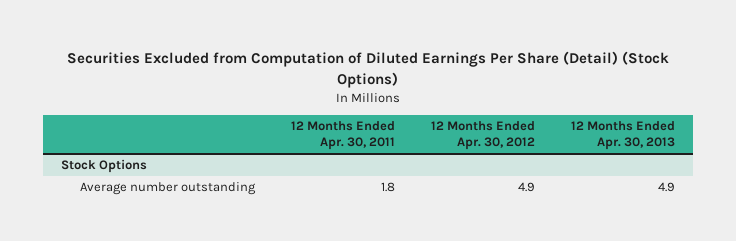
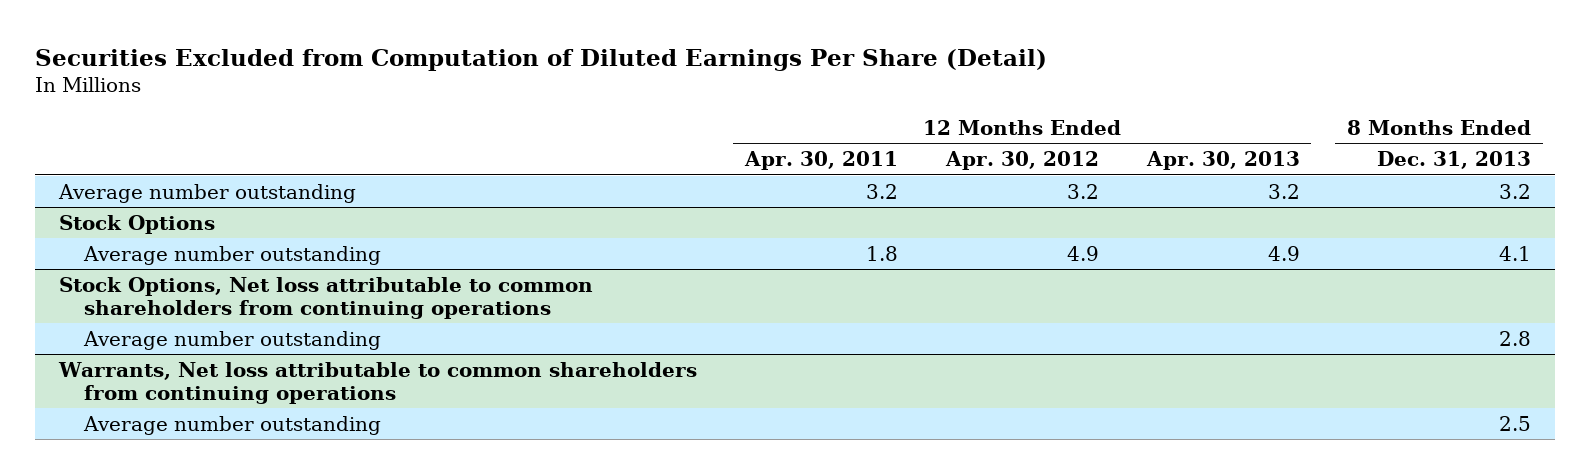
- Securities Excluded from Computation of Diluted Earnings Per Share (Detail) (Stock Options)
+ Securities Excluded from Computation of Diluted Earnings Per Share (Detail)
- | 12 Months Ended Apr. 30, 2011 | 12 Months Ended Apr. 30, 2012 | 12 Months Ended Apr. 30, 2013
+ | 12 Months Ended Apr. 30, 2011 | 12 Months Ended Apr. 30, 2012 | 12 Months Ended Apr. 30, 2013 | 8 Months Ended Dec. 31, 2013
+ Average number outstanding | 3.2 | 3.2 | 3.2 | 3.2
+ Stock Options, Net loss attributable to common shareholders from continuing operations
+ Average number outstanding | | | | 2.8
+ Warrants, Net loss attributable to common shareholders from continuing operations
+ Average number outstanding | | | | 2.5

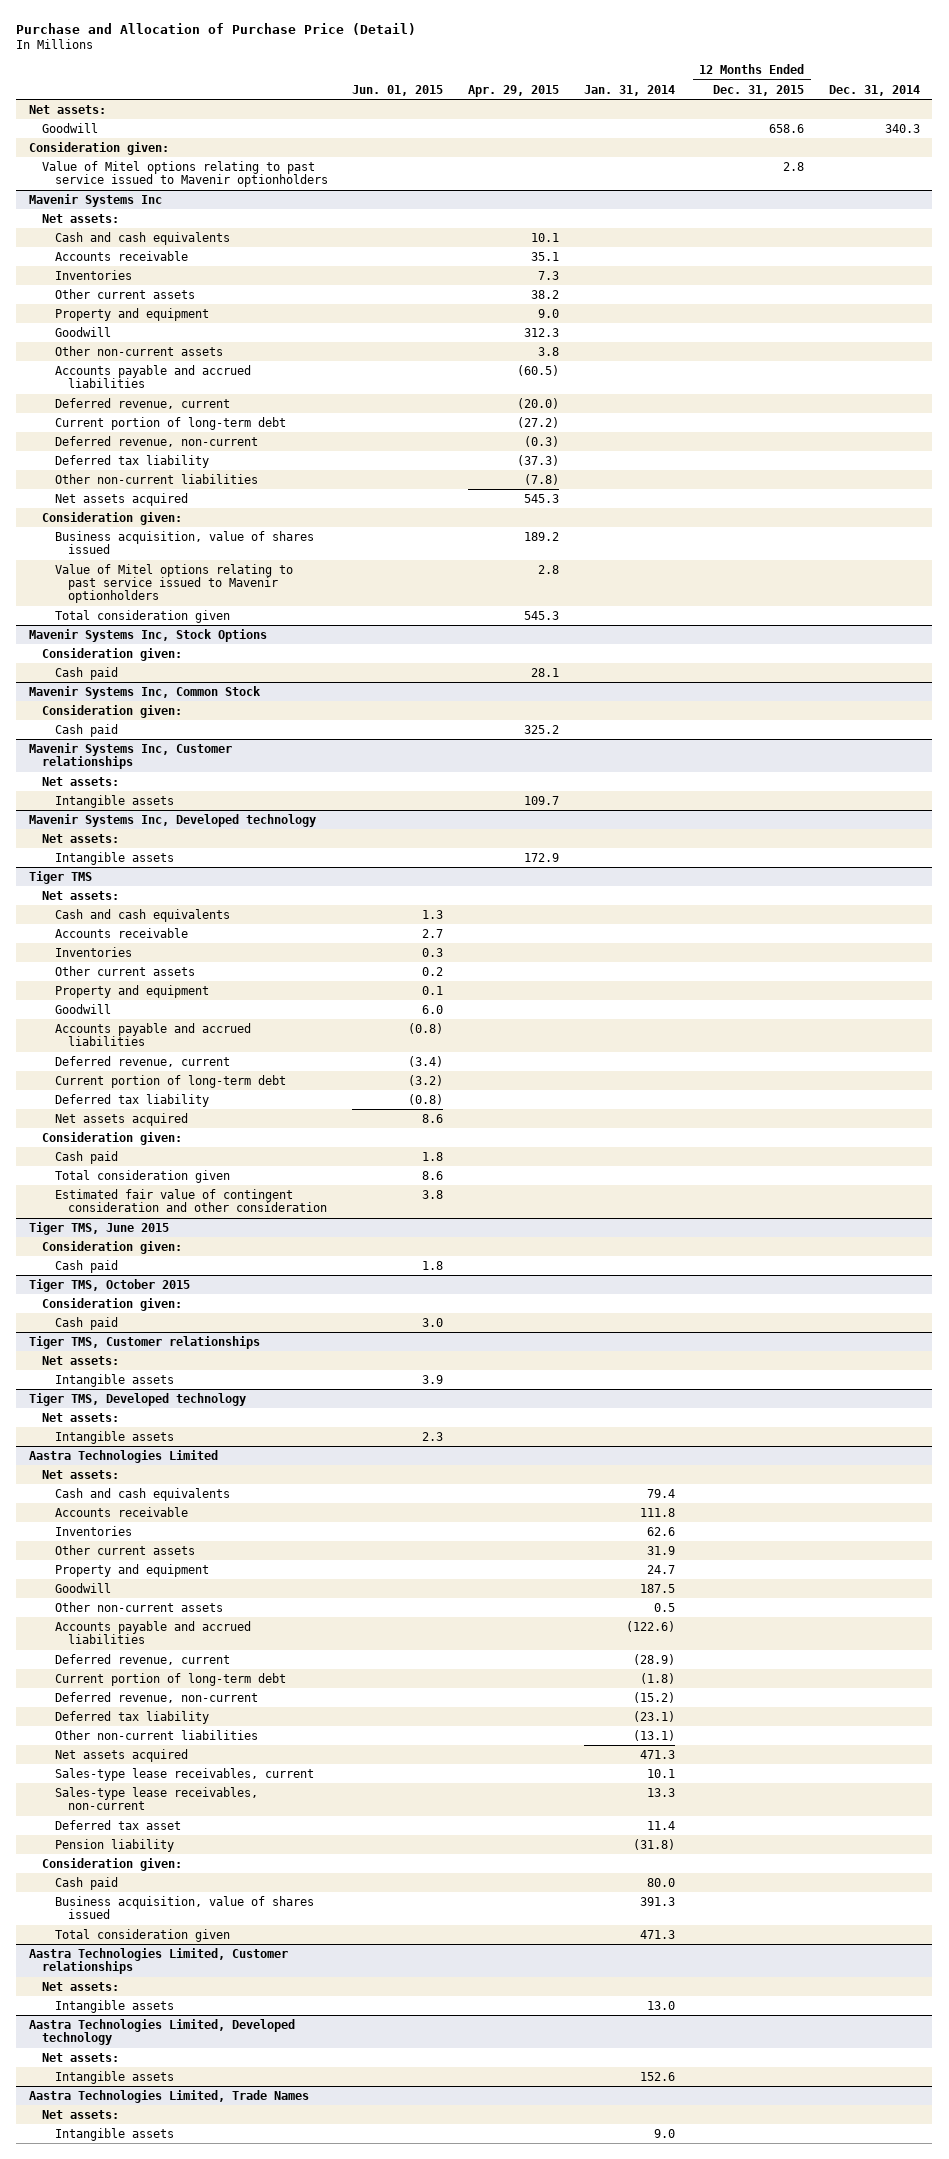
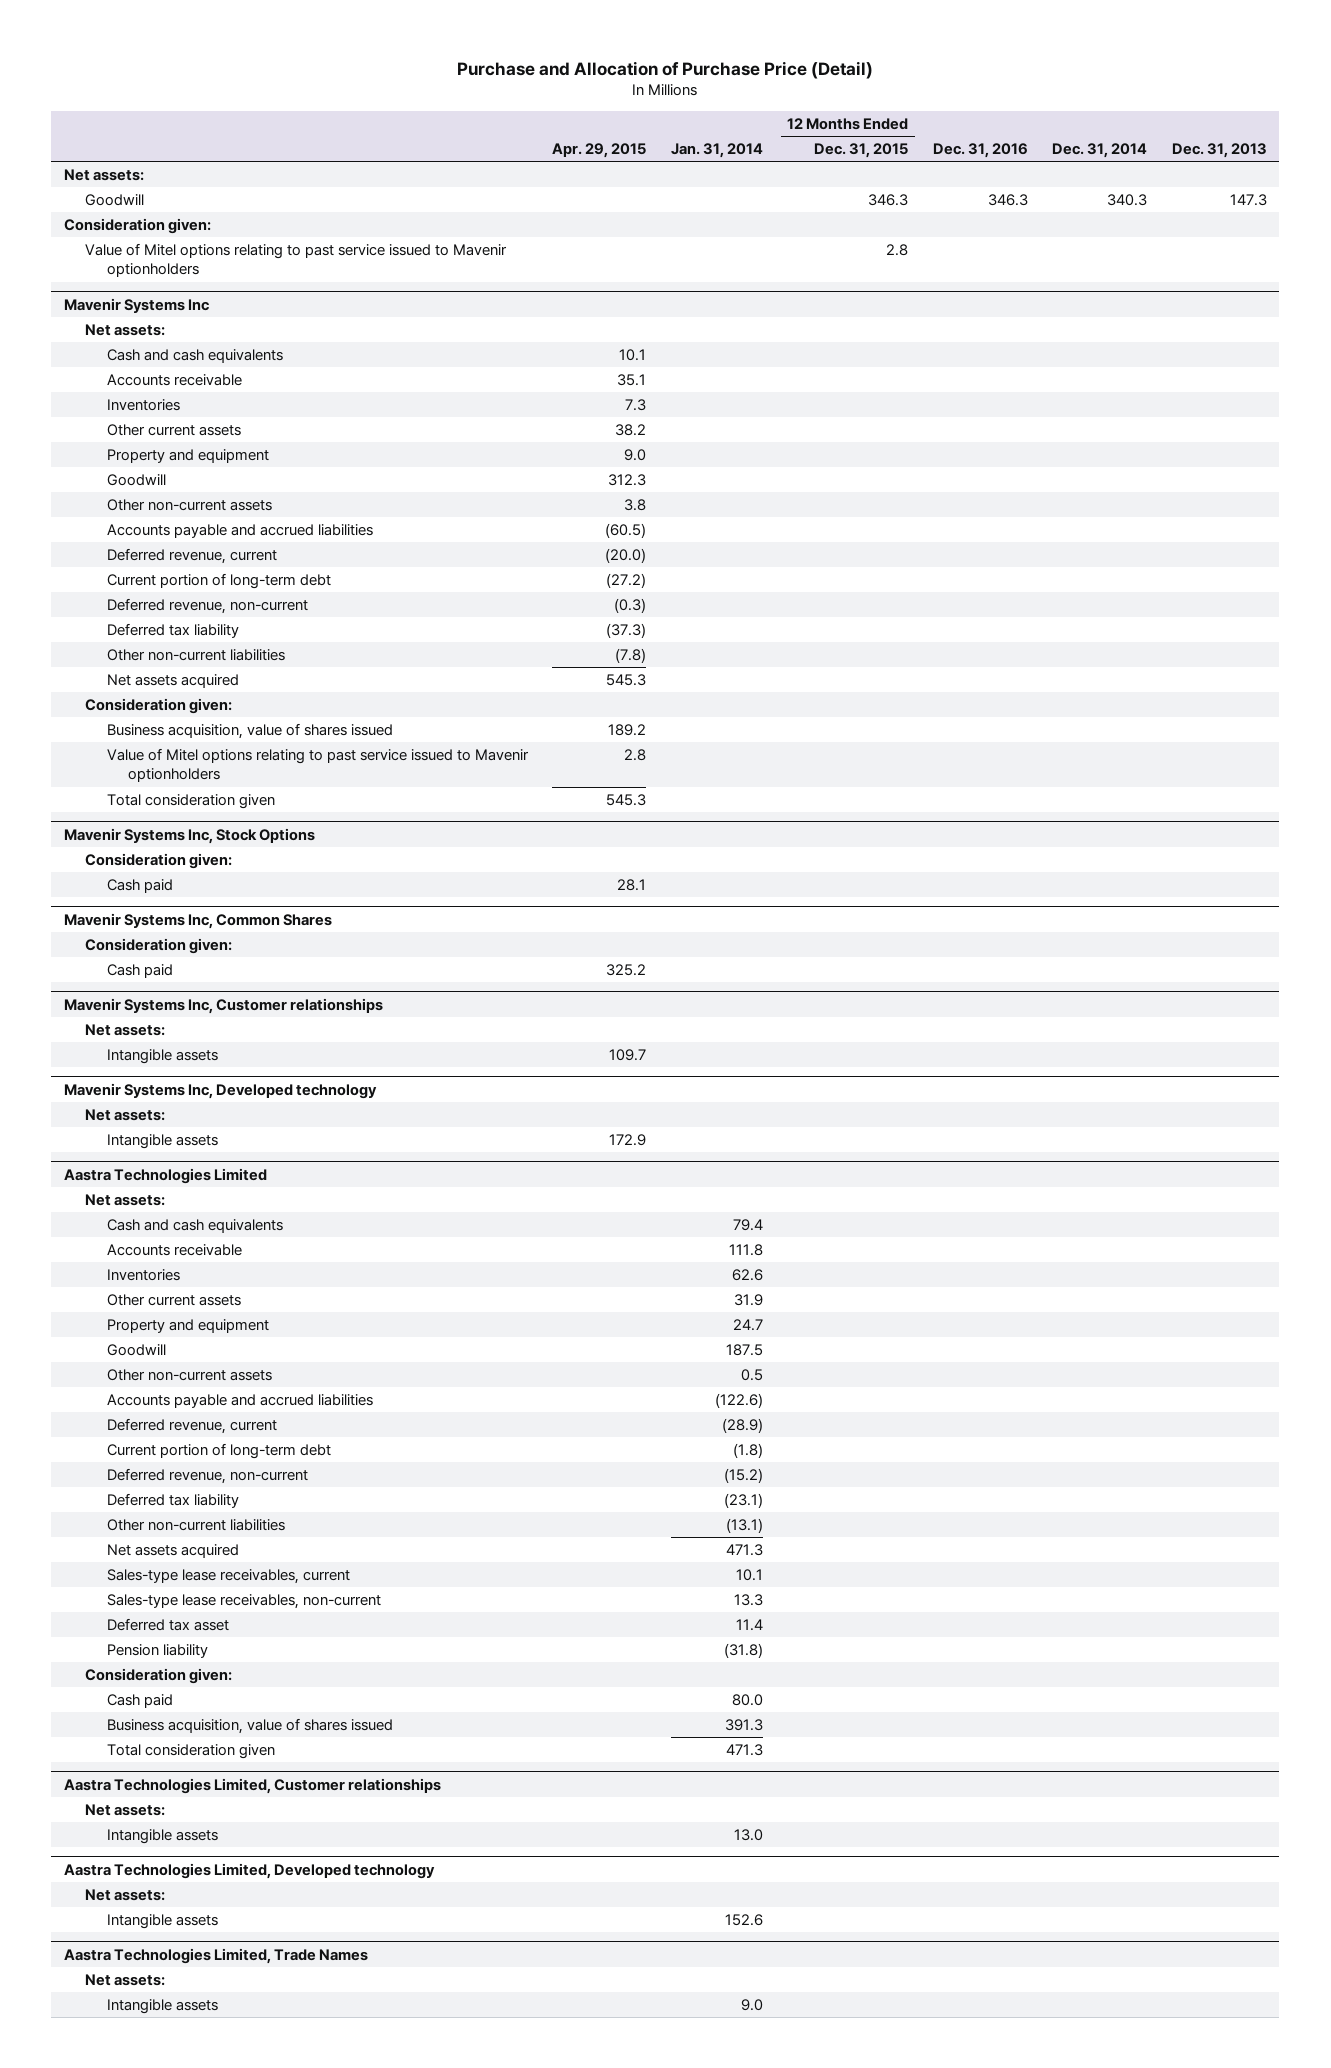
- | Jun. 01, 2015 | Apr. 29, 2015 | Jan. 31, 2014 | 12 Months Ended Dec. 31, 2015 | Dec. 31, 2014
+ | Apr. 29, 2015 | Jan. 31, 2014 | 12 Months Ended Dec. 31, 2015 | Dec. 31, 2016 | Dec. 31, 2014 | Dec. 31, 2013
- Goodwill | | | | 658.6 | 340.3
+ Goodwill | | | 346.3 | 346.3 | 340.3 | 147.3
- Mavenir Systems Inc, Common Stock
+ Mavenir Systems Inc, Common Shares
- Tiger TMS
- Net assets:
- Cash and cash equivalents | 1.3 | | | |
- Accounts receivable | 2.7 | | | |
- Inventories | 0.3 | | | |
- Other current assets | 0.2 | | | |
- Property and equipment | 0.1 | | | |
- Goodwill | 6.0 | | | |
- Accounts payable and accrued liabilities | (0.8) | | | |
- Deferred revenue, current | (3.4) | | | |
- Current portion of long-term debt | (3.2) | | | |
- Deferred tax liability | (0.8) | | | |
- Net assets acquired | 8.6 | | | |
- Consideration given:
- Cash paid | 1.8 | | | |
- Total consideration given | 8.6 | | | |
- Estimated fair value of contingent consideration and other consideration | 3.8 | | | |
- Tiger TMS, June 2015
- Consideration given:
- Cash paid | 1.8 | | | |
- Tiger TMS, October 2015
- Consideration given:
- Cash paid | 3.0 | | | |
- Tiger TMS, Customer relationships
- Net assets:
- Intangible assets | 3.9 | | | |
- Tiger TMS, Developed technology
- Net assets:
- Intangible assets | 2.3 | | | |

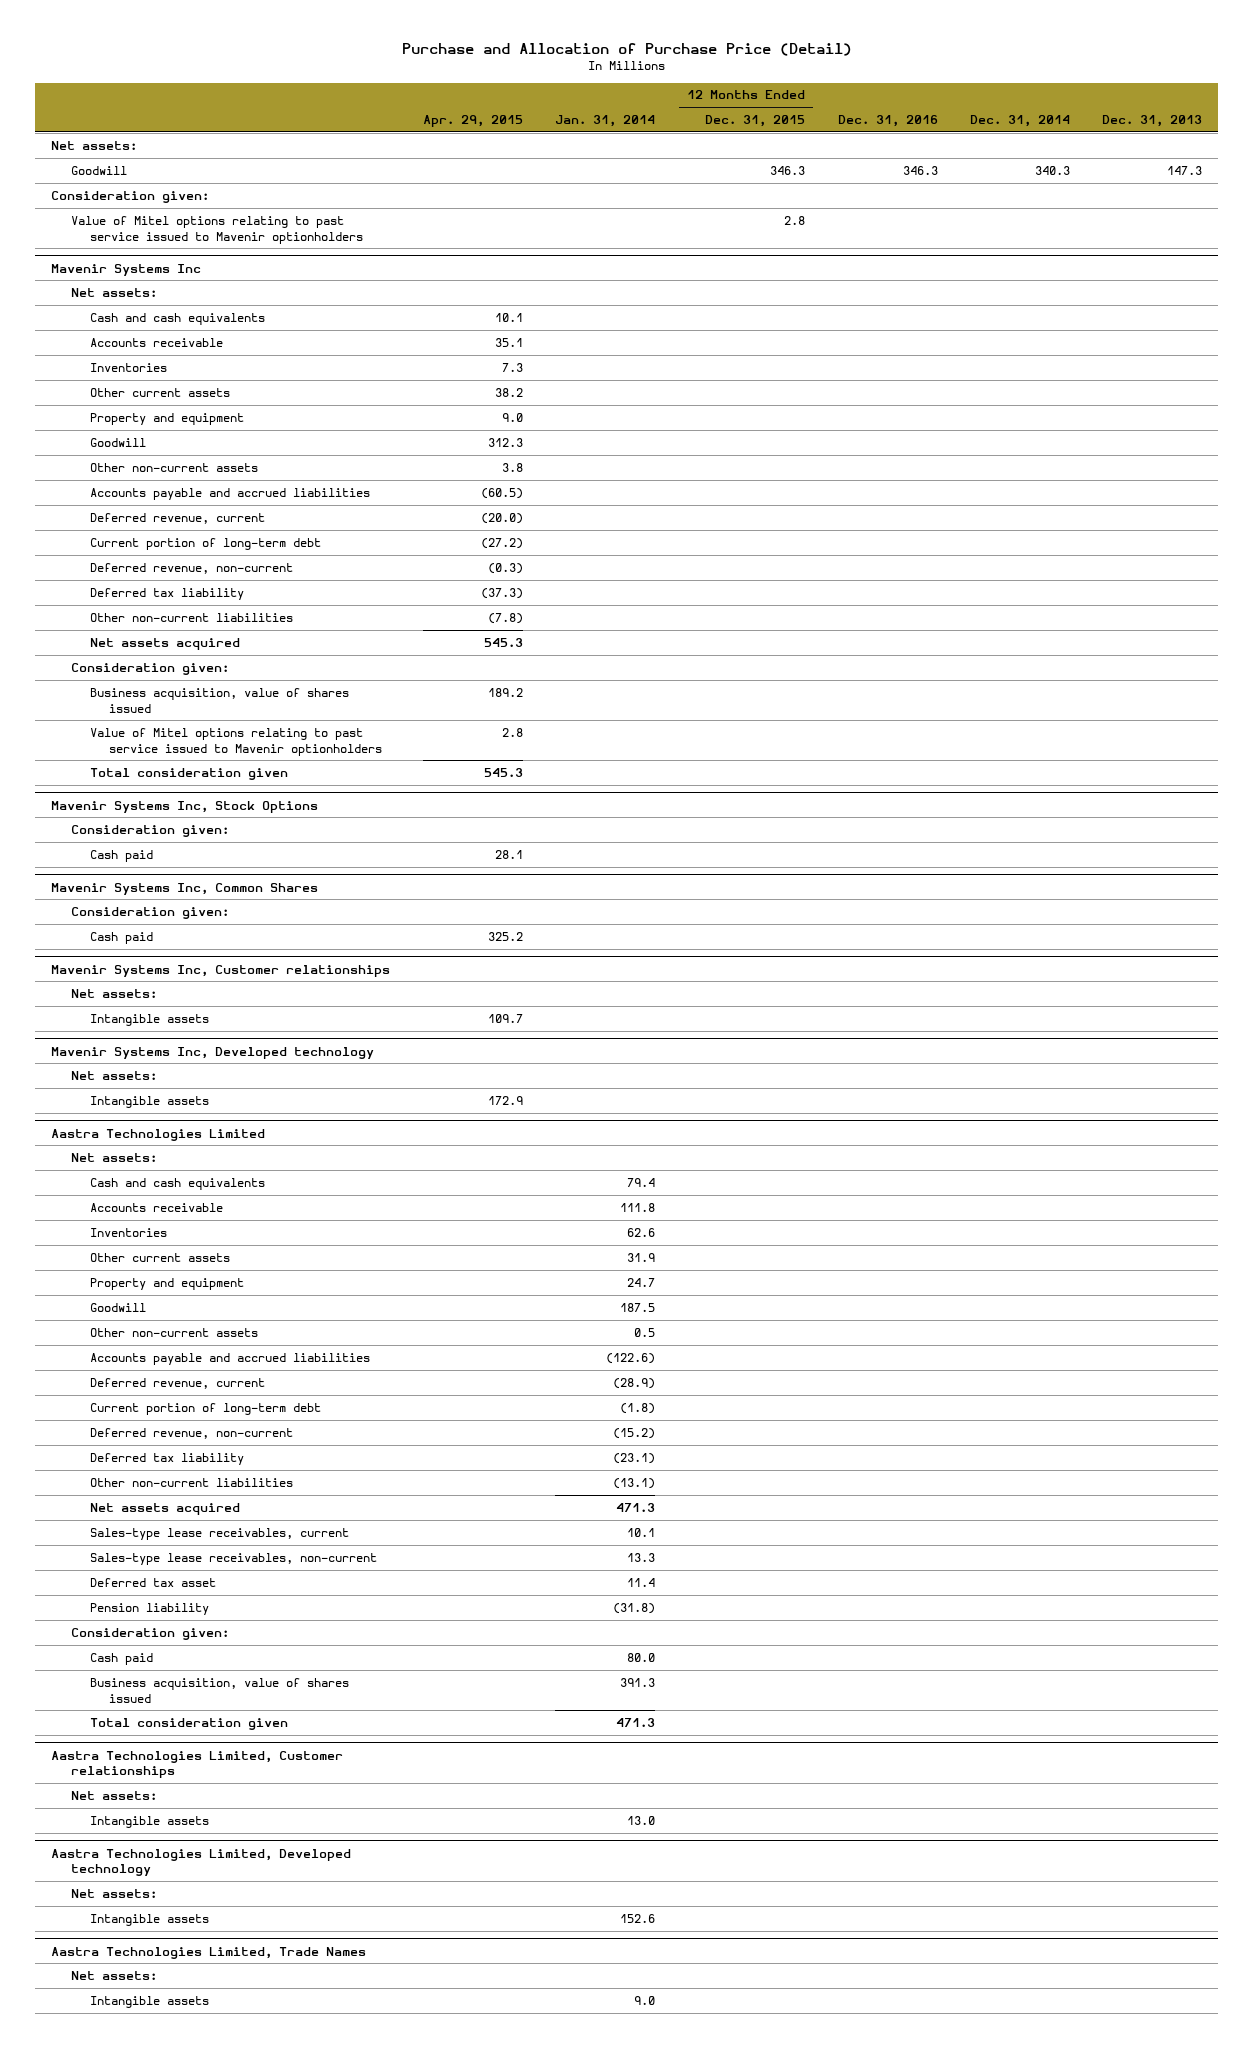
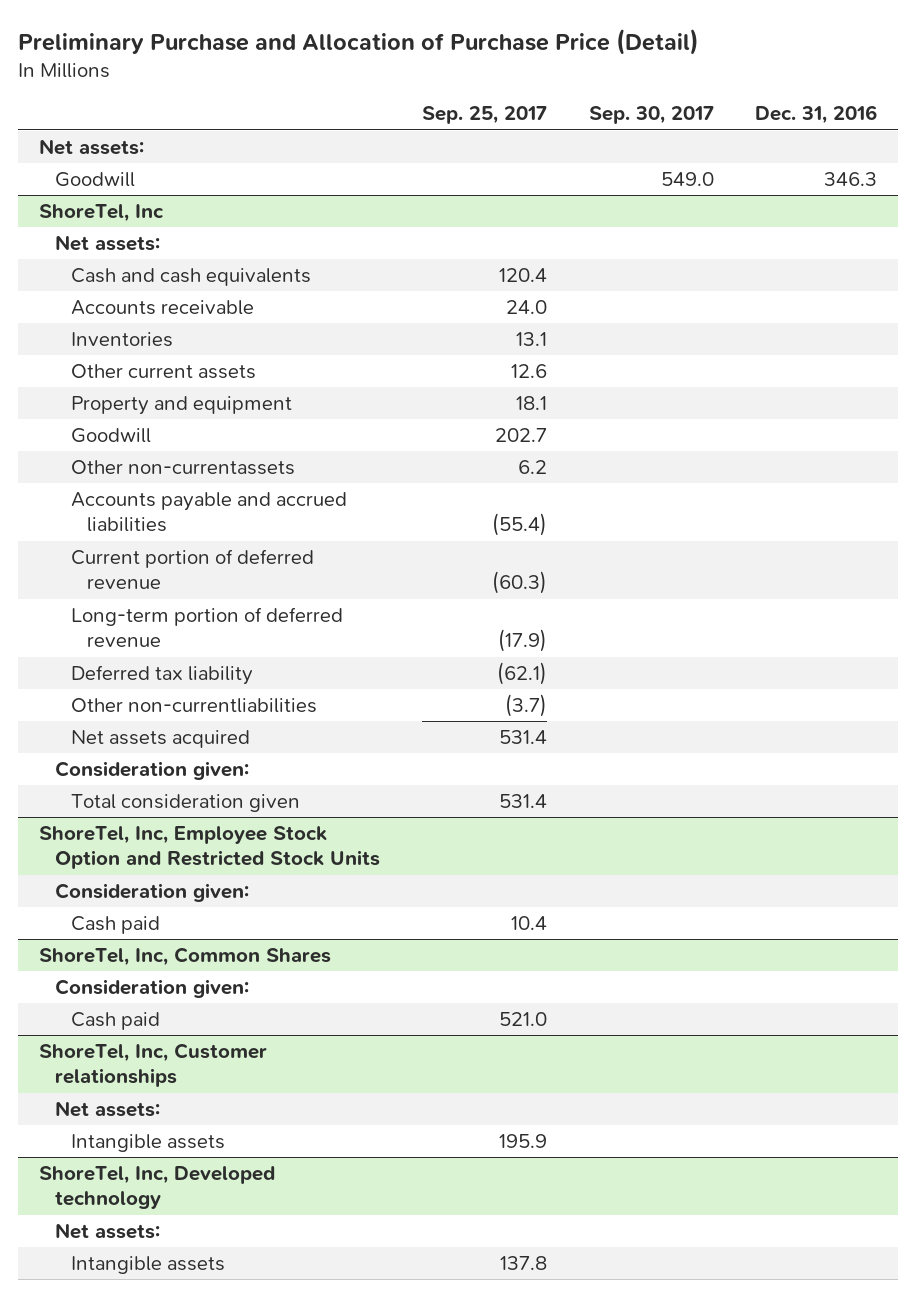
- Purchase and Allocation of Purchase Price (Detail)
+ Preliminary Purchase and Allocation of Purchase Price (Detail)
- | Apr. 29, 2015 | Jan. 31, 2014 | 12 Months Ended Dec. 31, 2015 | Dec. 31, 2016 | Dec. 31, 2014 | Dec. 31, 2013
+ | Sep. 25, 2017 | Sep. 30, 2017 | Dec. 31, 2016
- Consideration given:
- Value of Mitel options relating to past service issued to Mavenir optionholders | | | 2.8 | | |
- Mavenir Systems Inc
- Net assets:
- Cash and cash equivalents | 10.1 | | | | |
- Accounts receivable | 35.1 | | | | |
- Inventories | 7.3 | | | | |
- Other current assets | 38.2 | | | | |
- Property and equipment | 9.0 | | | | |
- Goodwill | 312.3 | | | | |
- Other non-current assets | 3.8 | | | | |
- Accounts payable and accrued liabilities | (60.5) | | | | |
- Deferred revenue, current | (20.0) | | | | |
- Current portion of long-term debt | (27.2) | | | | |
- Deferred revenue, non-current | (0.3) | | | | |
- Deferred tax liability | (37.3) | | | | |
- Other non-current liabilities | (7.8) | | | | |
- Net assets acquired | 545.3 | | | | |
- Consideration given:
- Business acquisition, value of shares issued | 189.2 | | | | |
- Value of Mitel options relating to past service issued to Mavenir optionholders | 2.8 | | | | |
- Total consideration given | 545.3 | | | | |
- Mavenir Systems Inc, Stock Options
- Consideration given:
- Cash paid | 28.1 | | | | |
- Mavenir Systems Inc, Common Shares
+ ShoreTel, Inc
+ Net assets:
+ Cash and cash equivalents | 120.4 | |
+ Accounts receivable | 24.0 | |
+ Inventories | 13.1 | |
+ Other current assets | 12.6 | |
+ Property and equipment | 18.1 | |
+ Goodwill | 202.7 | |
+ Other non-currentassets | 6.2 | |
+ Accounts payable and accrued liabilities | (55.4) | |
+ Current portion of deferred revenue | (60.3) | |
+ Long-term portion of deferred revenue | (17.9) | |
+ Deferred tax liability | (62.1) | |
+ Other non-currentliabilities | (3.7) | |
+ Net assets acquired | 531.4 | |
+ Consideration given:
+ Total consideration given | 531.4 | |
+ ShoreTel, Inc, Employee Stock Option and Restricted Stock Units
+ Consideration given:
+ Cash paid | 10.4 | |
+ ShoreTel, Inc, Common Shares
- Mavenir Systems Inc, Customer relationships
+ ShoreTel, Inc, Customer relationships
- Mavenir Systems Inc, Developed technology
+ ShoreTel, Inc, Developed technology
- Aastra Technologies Limited
- Net assets:
- Cash and cash equivalents | | 79.4 | | | |
- Accounts receivable | | 111.8 | | | |
- Inventories | | 62.6 | | | |
- Other current assets | | 31.9 | | | |
- Property and equipment | | 24.7 | | | |
- Goodwill | | 187.5 | | | |
- Other non-current assets | | 0.5 | | | |
- Accounts payable and accrued liabilities | | (122.6) | | | |
- Deferred revenue, current | | (28.9) | | | |
- Current portion of long-term debt | | (1.8) | | | |
- Deferred revenue, non-current | | (15.2) | | | |
- Deferred tax liability | | (23.1) | | | |
- Other non-current liabilities | | (13.1) | | | |
- Net assets acquired | | 471.3 | | | |
- Sales-type lease receivables, current | | 10.1 | | | |
- Sales-type lease receivables, non-current | | 13.3 | | | |
- Deferred tax asset | | 11.4 | | | |
- Pension liability | | (31.8) | | | |
- Consideration given:
- Cash paid | | 80.0 | | | |
- Business acquisition, value of shares issued | | 391.3 | | | |
- Total consideration given | | 471.3 | | | |
- Aastra Technologies Limited, Customer relationships
- Net assets:
- Intangible assets | | 13.0 | | | |
- Aastra Technologies Limited, Developed technology
- Net assets:
- Intangible assets | | 152.6 | | | |
- Aastra Technologies Limited, Trade Names
- Net assets:
- Intangible assets | | 9.0 | | | |

